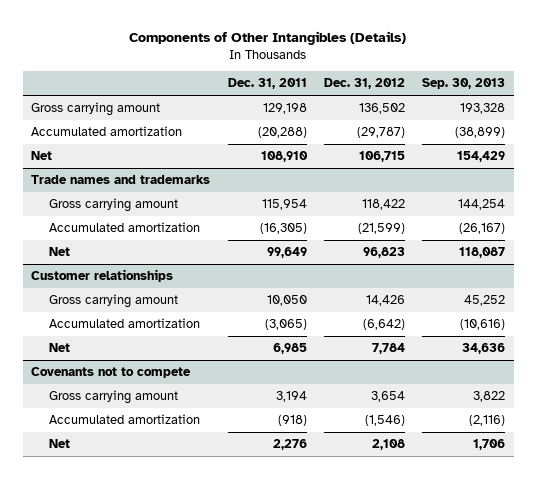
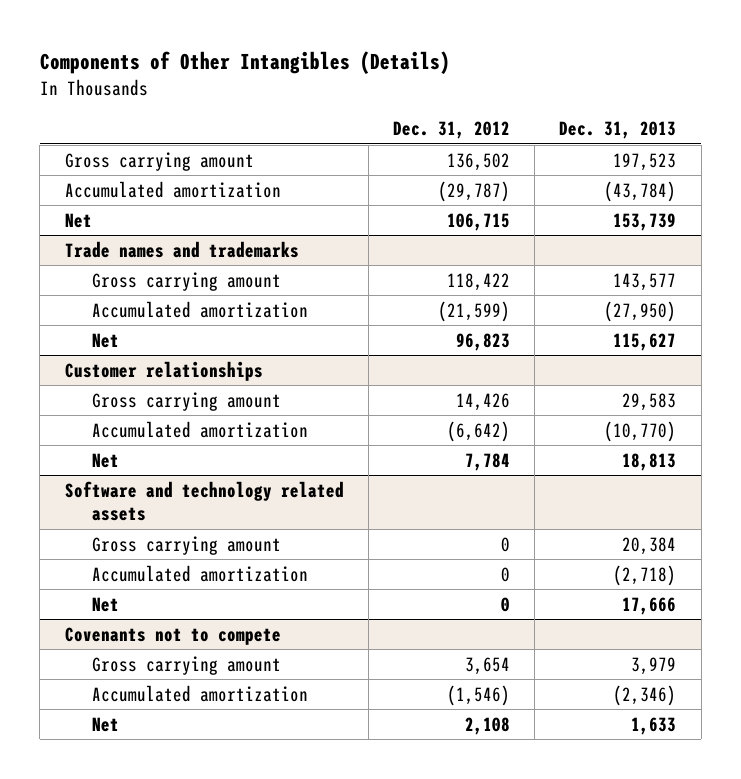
- | Dec. 31, 2011 | Dec. 31, 2012 | Sep. 30, 2013
+ | Dec. 31, 2012 | Dec. 31, 2013
+ Software and technology related assets
+ Gross carrying amount | 0 | 20,384
+ Accumulated amortization | 0 | (2,718)
+ Net | 0 | 17,666

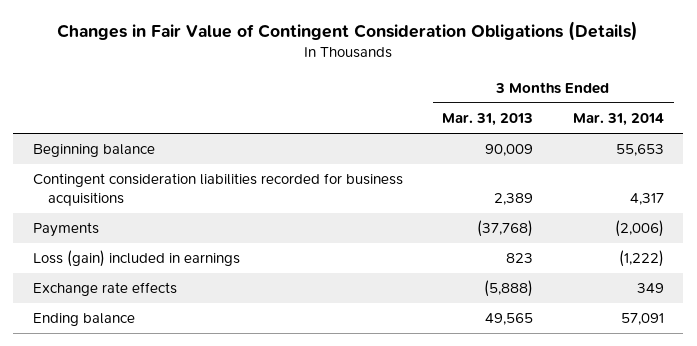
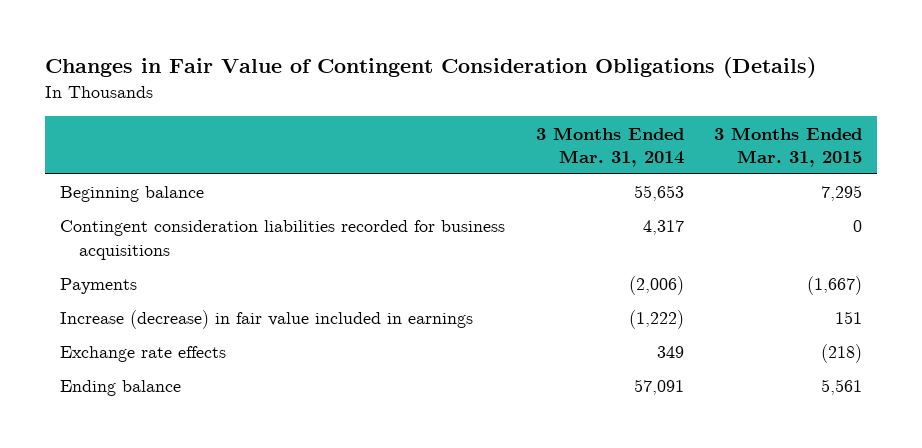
- | 3 Months Ended Mar. 31, 2013 | 3 Months Ended Mar. 31, 2014
+ | 3 Months Ended Mar. 31, 2014 | 3 Months Ended Mar. 31, 2015
- Loss (gain) included in earnings | 823 | (1,222)
+ Increase (decrease) in fair value included in earnings | (1,222) | 151

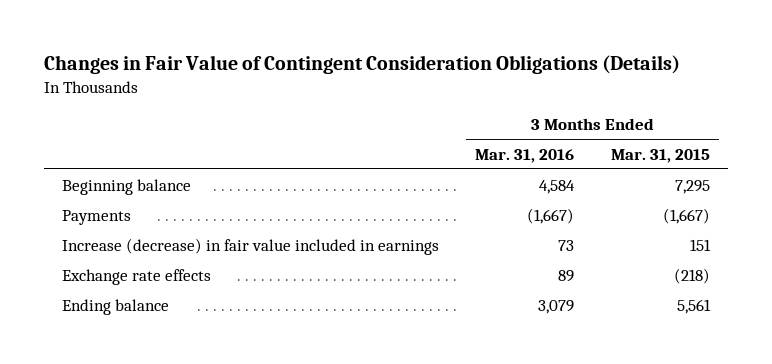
- | 3 Months Ended Mar. 31, 2014 | 3 Months Ended Mar. 31, 2015
+ | 3 Months Ended Mar. 31, 2016 | 3 Months Ended Mar. 31, 2015
- Contingent consideration liabilities recorded for business acquisitions | 4,317 | 0

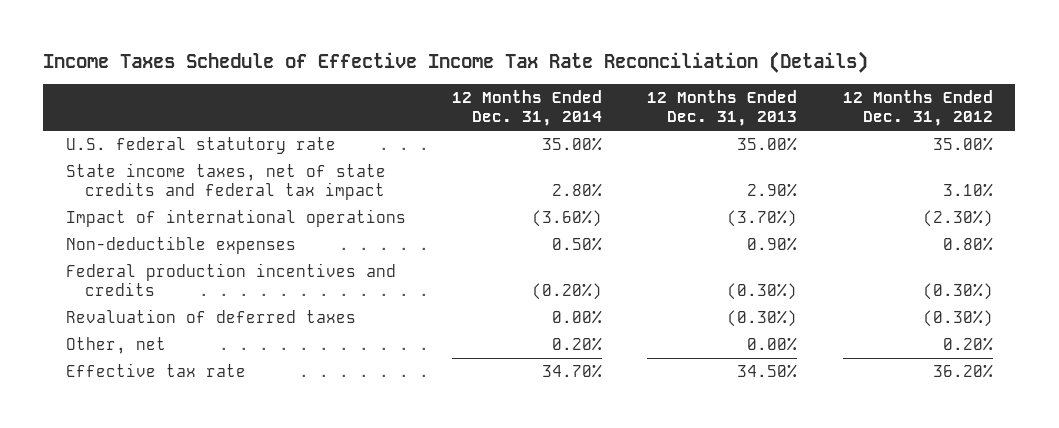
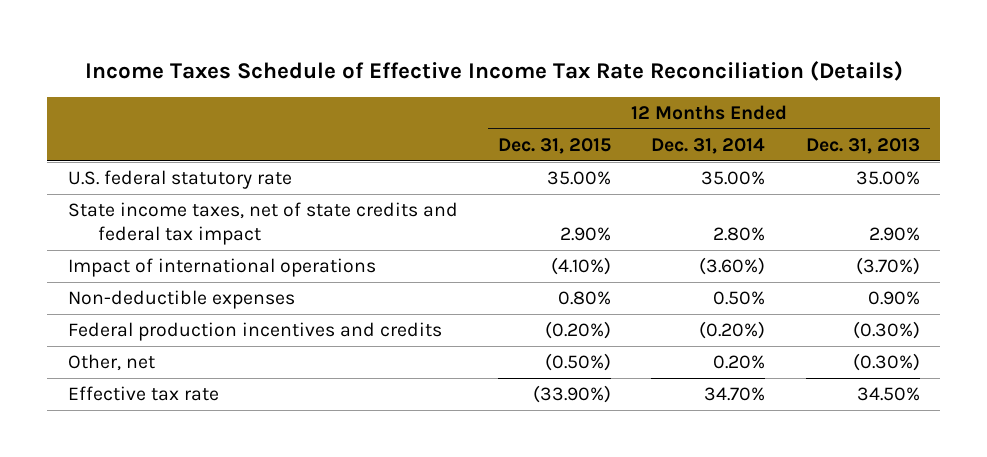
- | 12 Months Ended Dec. 31, 2014 | 12 Months Ended Dec. 31, 2013 | 12 Months Ended Dec. 31, 2012
+ | 12 Months Ended Dec. 31, 2015 | 12 Months Ended Dec. 31, 2014 | 12 Months Ended Dec. 31, 2013
- Revaluation of deferred taxes | 0.00% | (0.30%) | (0.30%)
- Other, net | 0.20% | 0.00% | 0.20%
+ Other, net | (0.50%) | 0.20% | (0.30%)

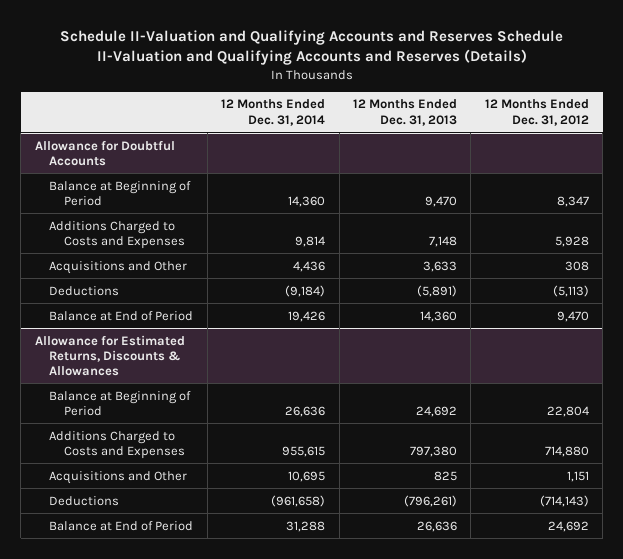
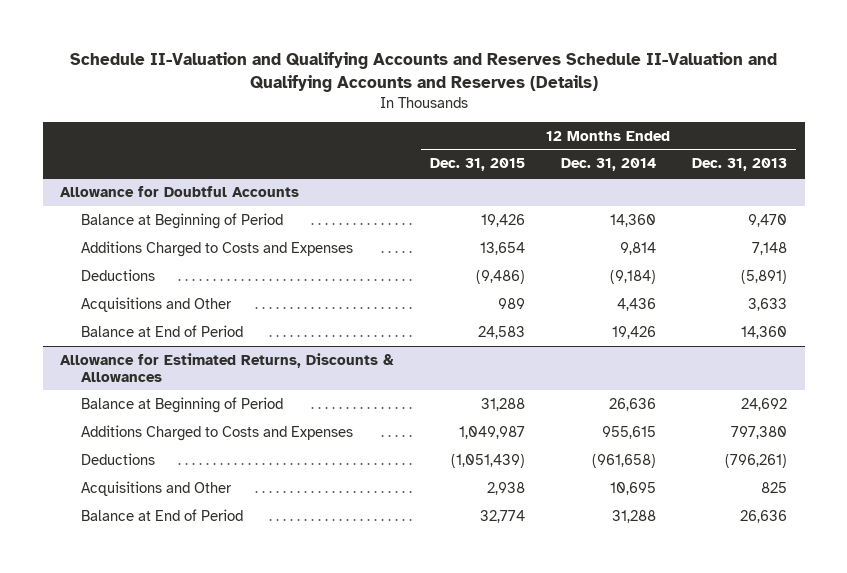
- | 12 Months Ended Dec. 31, 2014 | 12 Months Ended Dec. 31, 2013 | 12 Months Ended Dec. 31, 2012
+ | 12 Months Ended Dec. 31, 2015 | 12 Months Ended Dec. 31, 2014 | 12 Months Ended Dec. 31, 2013
@ Allowance for Doubtful Accounts
moved down: Acquisitions and Other | 989 | 4,436 | 3,633
@ Allowance for Estimated Returns, Discounts & Allowances
moved down: Acquisitions and Other | 2,938 | 10,695 | 825

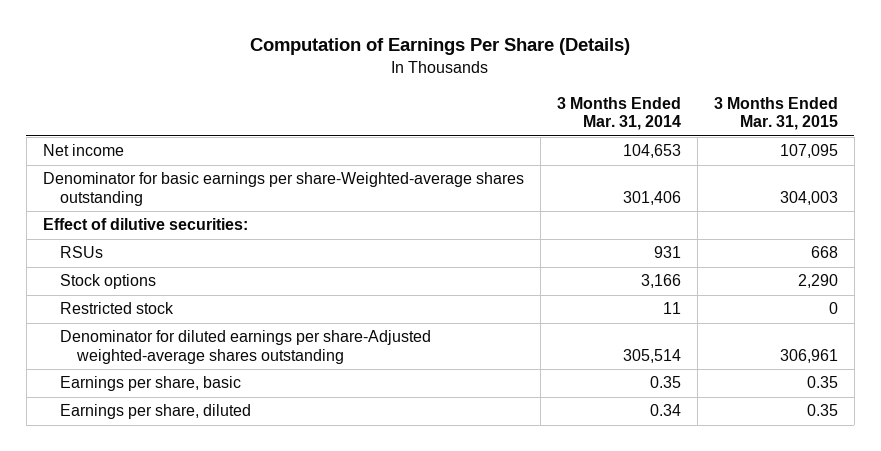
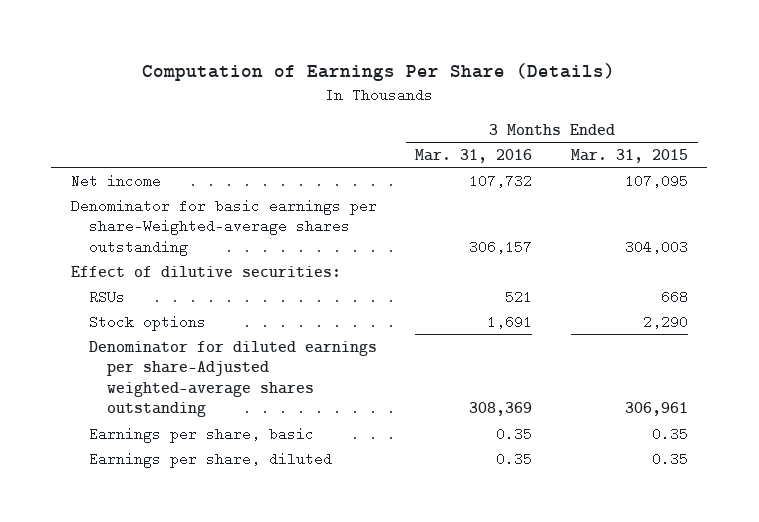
- | 3 Months Ended Mar. 31, 2014 | 3 Months Ended Mar. 31, 2015
+ | 3 Months Ended Mar. 31, 2016 | 3 Months Ended Mar. 31, 2015
- Restricted stock | 11 | 0

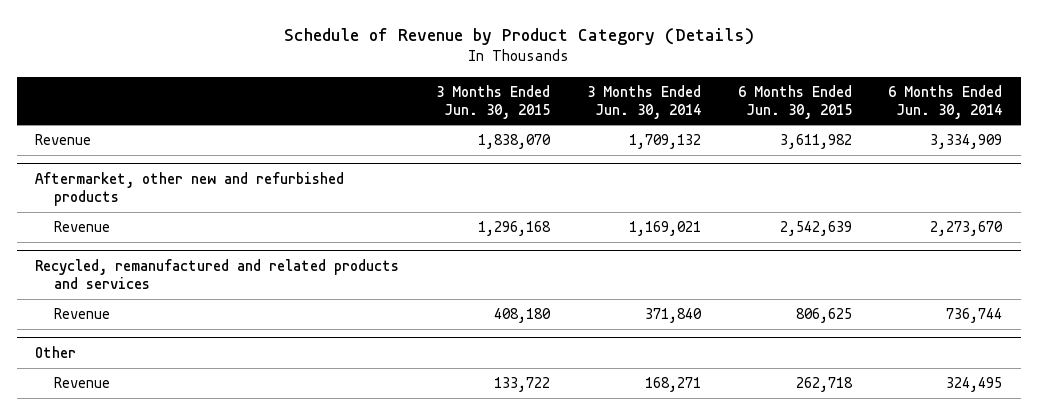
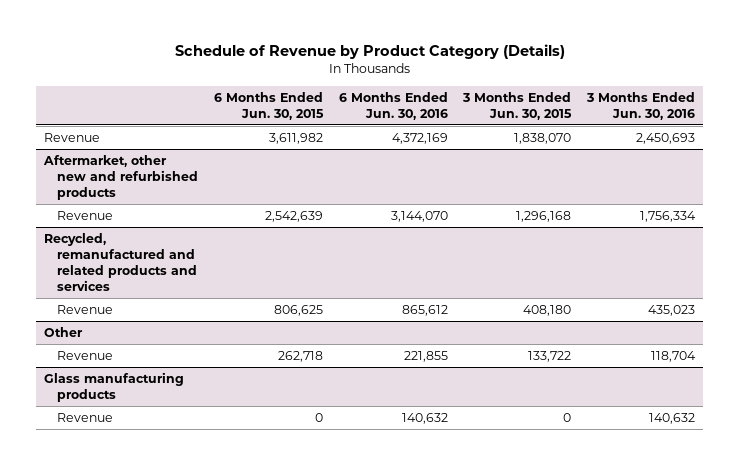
- | 3 Months Ended Jun. 30, 2015 | 3 Months Ended Jun. 30, 2014 | 6 Months Ended Jun. 30, 2015 | 6 Months Ended Jun. 30, 2014
+ | 6 Months Ended Jun. 30, 2015 | 6 Months Ended Jun. 30, 2016 | 3 Months Ended Jun. 30, 2015 | 3 Months Ended Jun. 30, 2016
+ Glass manufacturing products
+ Revenue | 0 | 140,632 | 0 | 140,632

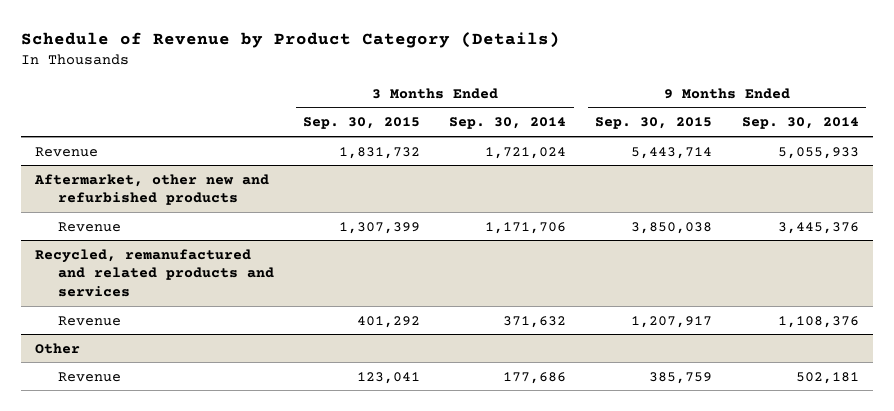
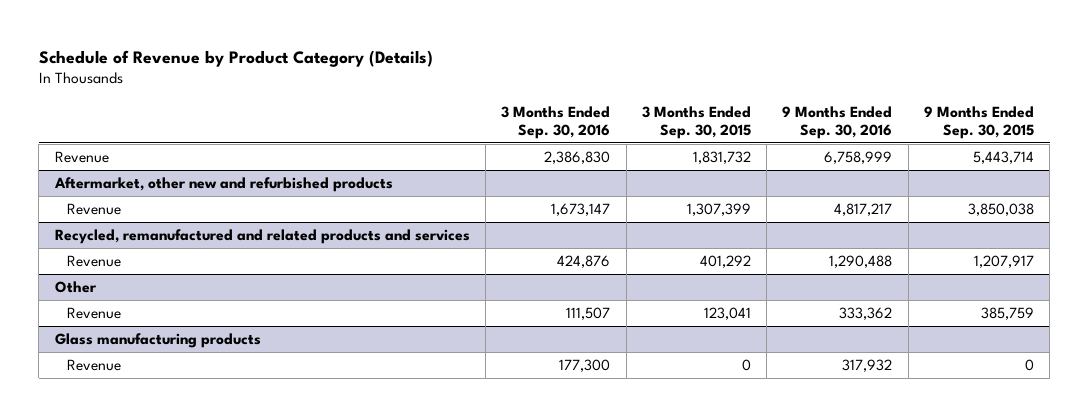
- | 3 Months Ended Sep. 30, 2015 | 3 Months Ended Sep. 30, 2014 | 9 Months Ended Sep. 30, 2015 | 9 Months Ended Sep. 30, 2014
+ | 3 Months Ended Sep. 30, 2016 | 3 Months Ended Sep. 30, 2015 | 9 Months Ended Sep. 30, 2016 | 9 Months Ended Sep. 30, 2015
+ Glass manufacturing products
+ Revenue | 177,300 | 0 | 317,932 | 0

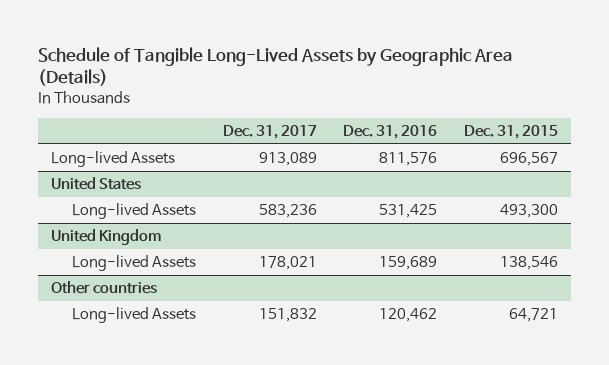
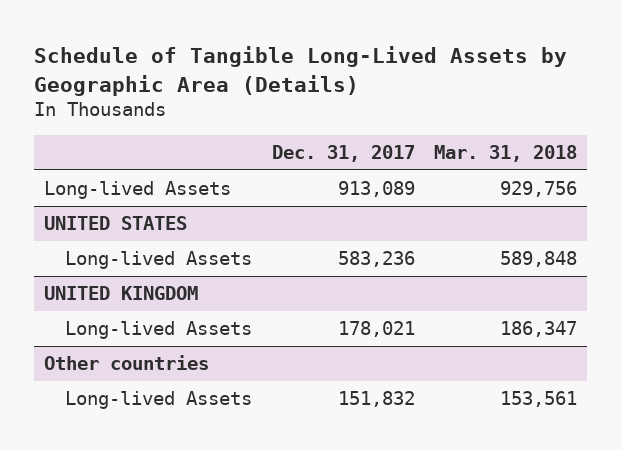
- | Dec. 31, 2017 | Dec. 31, 2016 | Dec. 31, 2015
+ | Dec. 31, 2017 | Mar. 31, 2018
- United States
+ UNITED STATES
- United Kingdom
+ UNITED KINGDOM

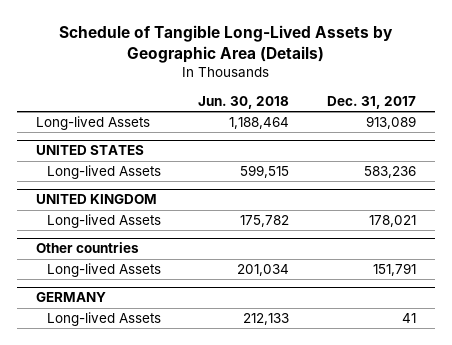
- | Dec. 31, 2017 | Mar. 31, 2018
+ | Jun. 30, 2018 | Dec. 31, 2017
@ Other countries
- Long-lived Assets | 151,832 | 153,561
+ Long-lived Assets | 201,034 | 151,791
+ GERMANY
+ Long-lived Assets | 212,133 | 41

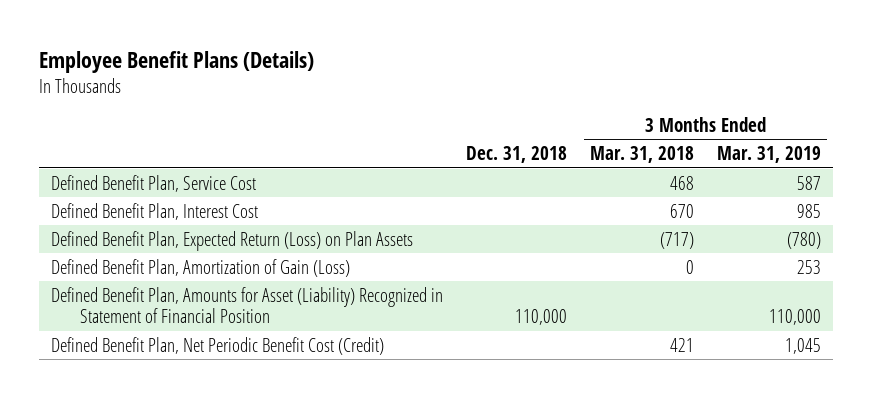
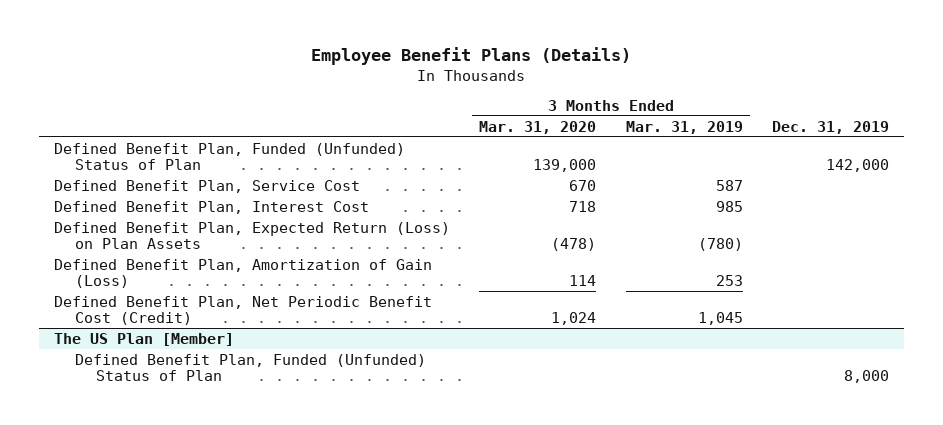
- | Dec. 31, 2018 | 3 Months Ended Mar. 31, 2018 | 3 Months Ended Mar. 31, 2019
+ | 3 Months Ended Mar. 31, 2020 | 3 Months Ended Mar. 31, 2019 | Dec. 31, 2019
+ Defined Benefit Plan, Funded (Unfunded) Status of Plan | 139,000 | | 142,000
- Defined Benefit Plan, Amounts for Asset (Liability) Recognized in Statement of Financial Position | 110,000 | | 110,000
+ The US Plan [Member]
+ Defined Benefit Plan, Funded (Unfunded) Status of Plan | | | 8,000

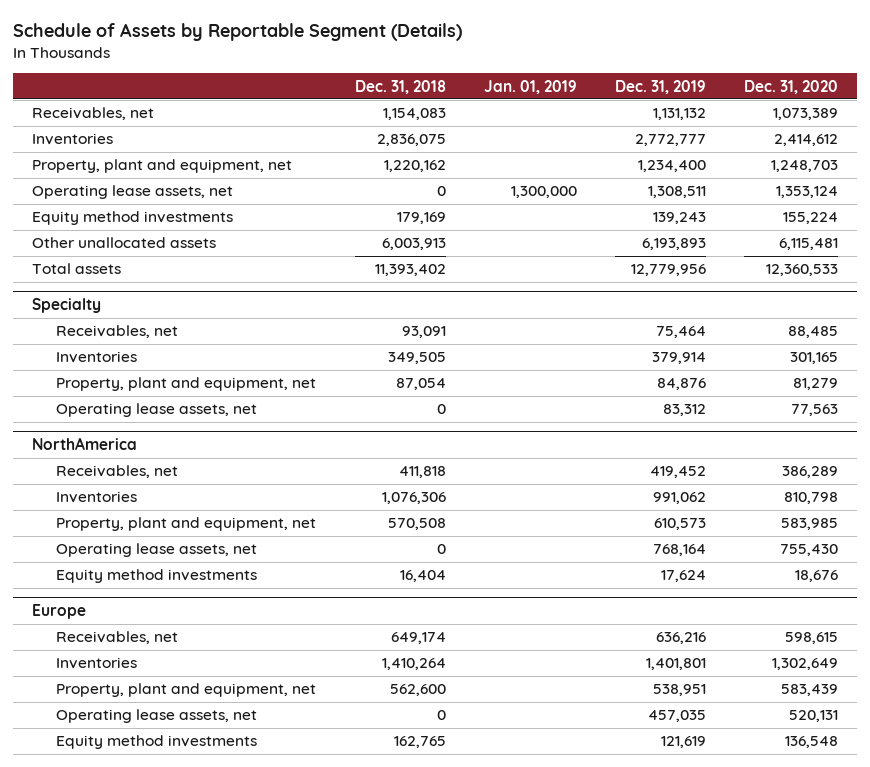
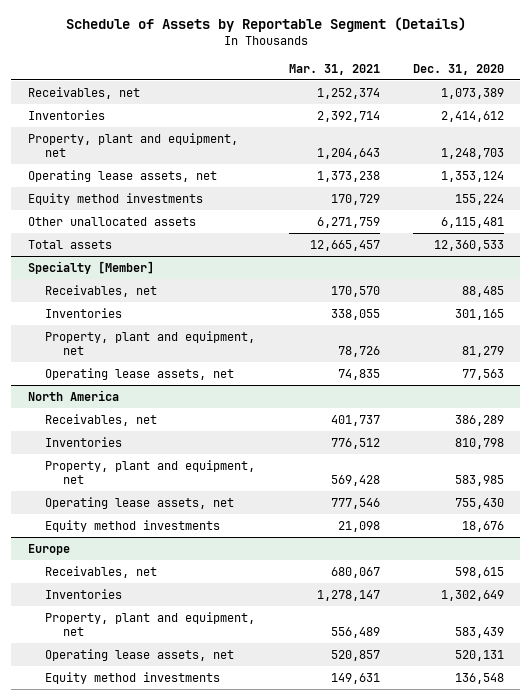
- | Dec. 31, 2018 | Jan. 01, 2019 | Dec. 31, 2019 | Dec. 31, 2020
+ | Mar. 31, 2021 | Dec. 31, 2020
- Specialty
+ Specialty [Member]
- NorthAmerica
+ North America

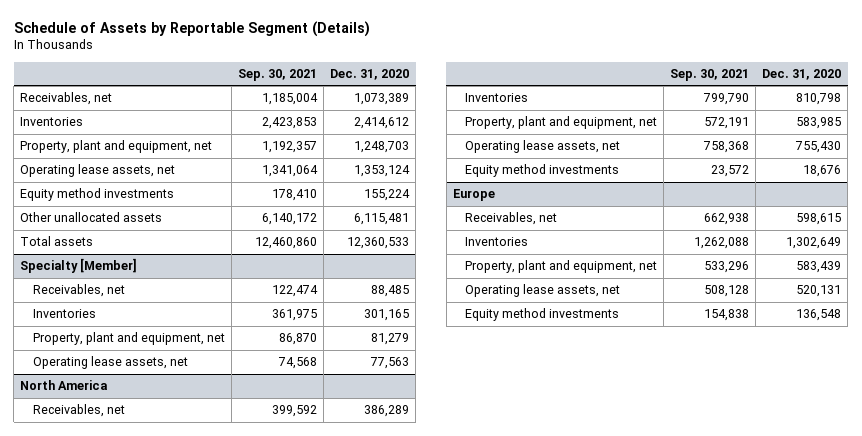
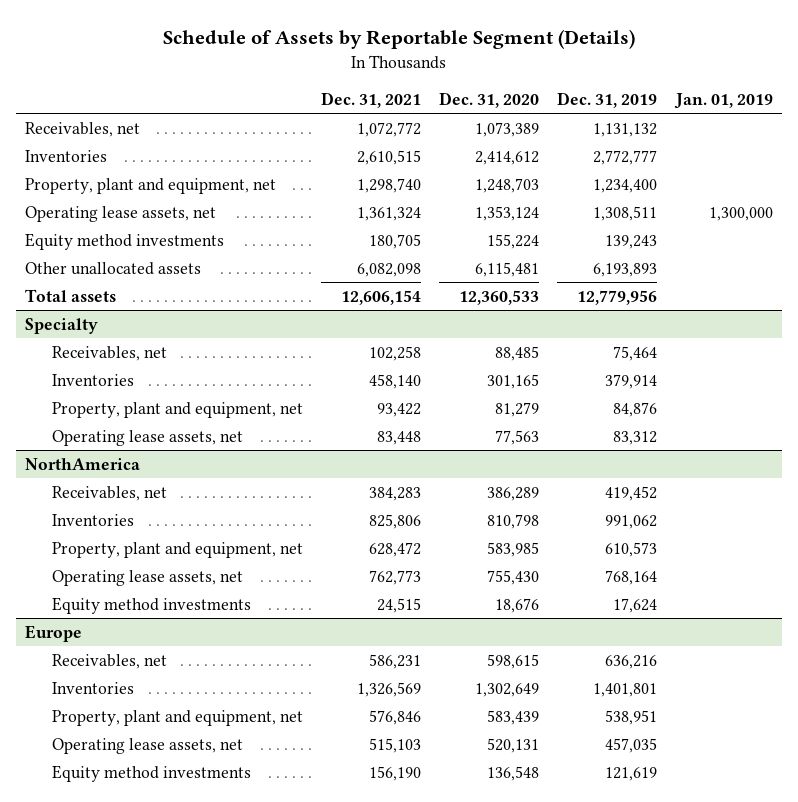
- | Sep. 30, 2021 | Dec. 31, 2020
+ | Dec. 31, 2021 | Dec. 31, 2020 | Dec. 31, 2019 | Jan. 01, 2019
- Specialty [Member]
+ Specialty
- North America
+ NorthAmerica

